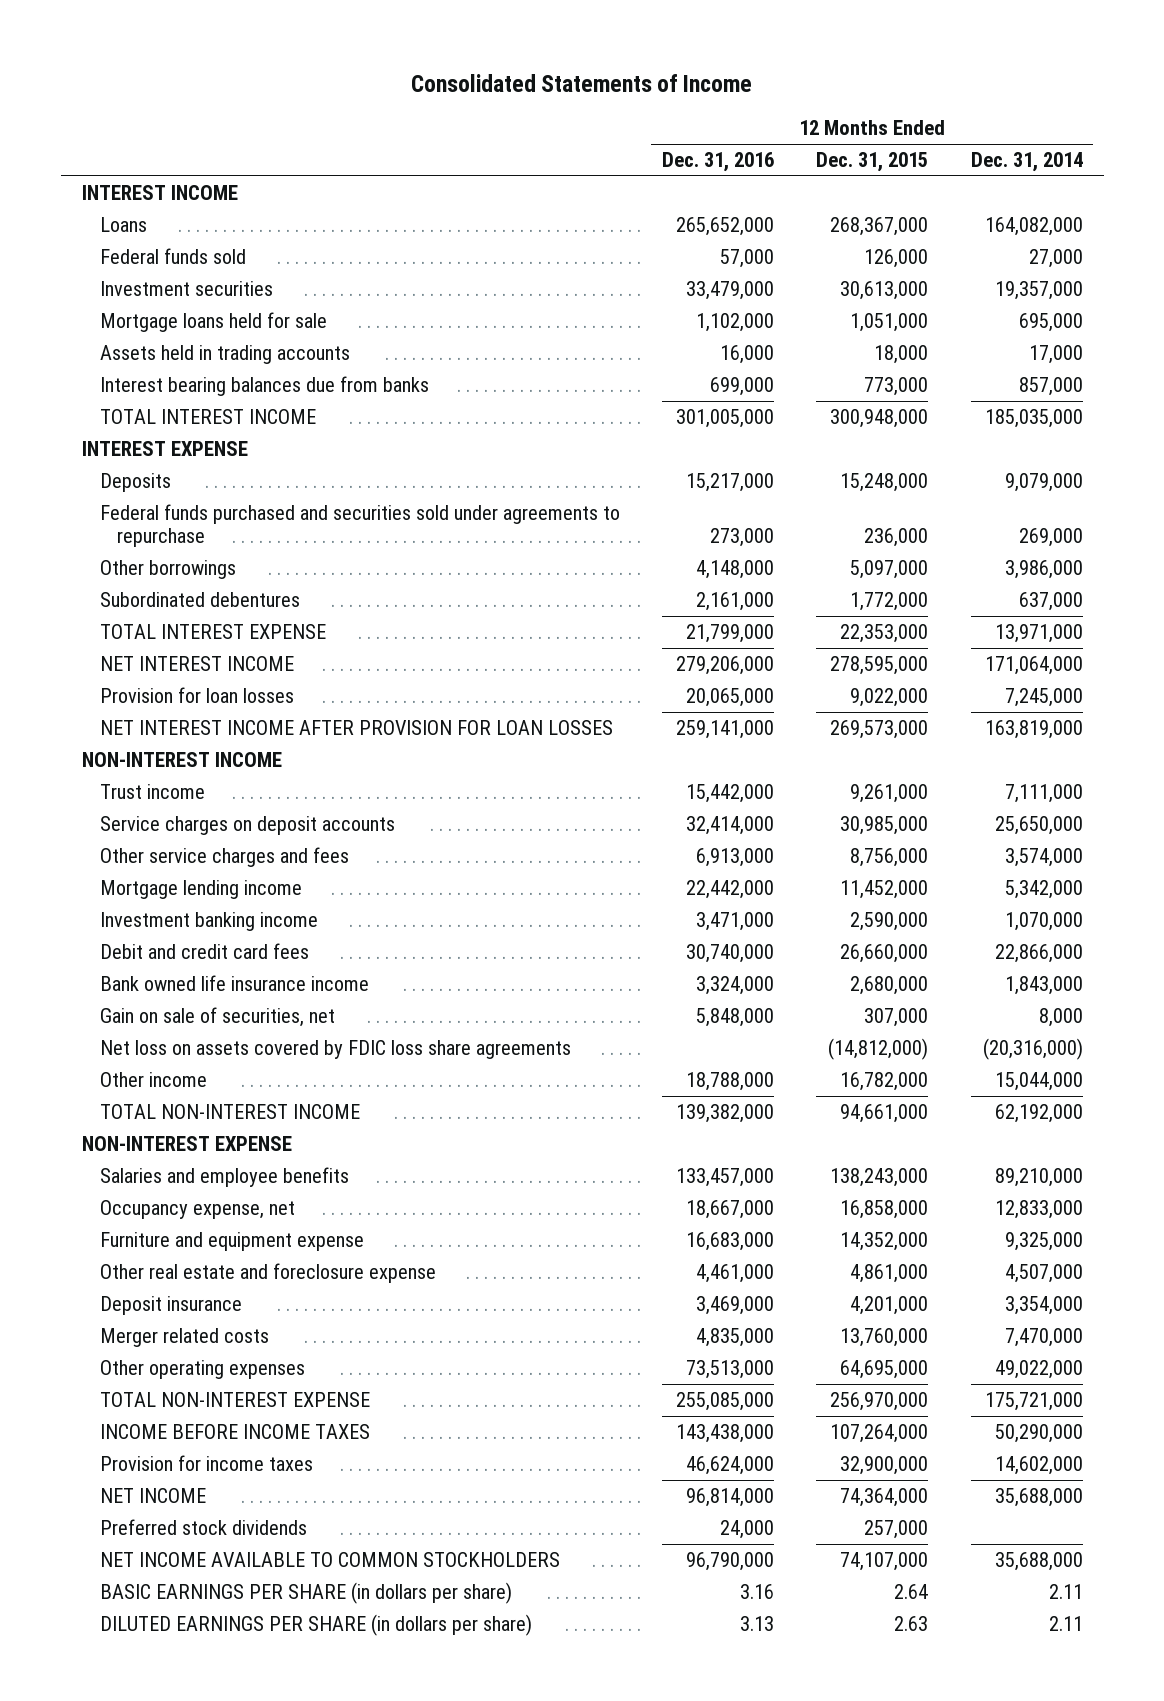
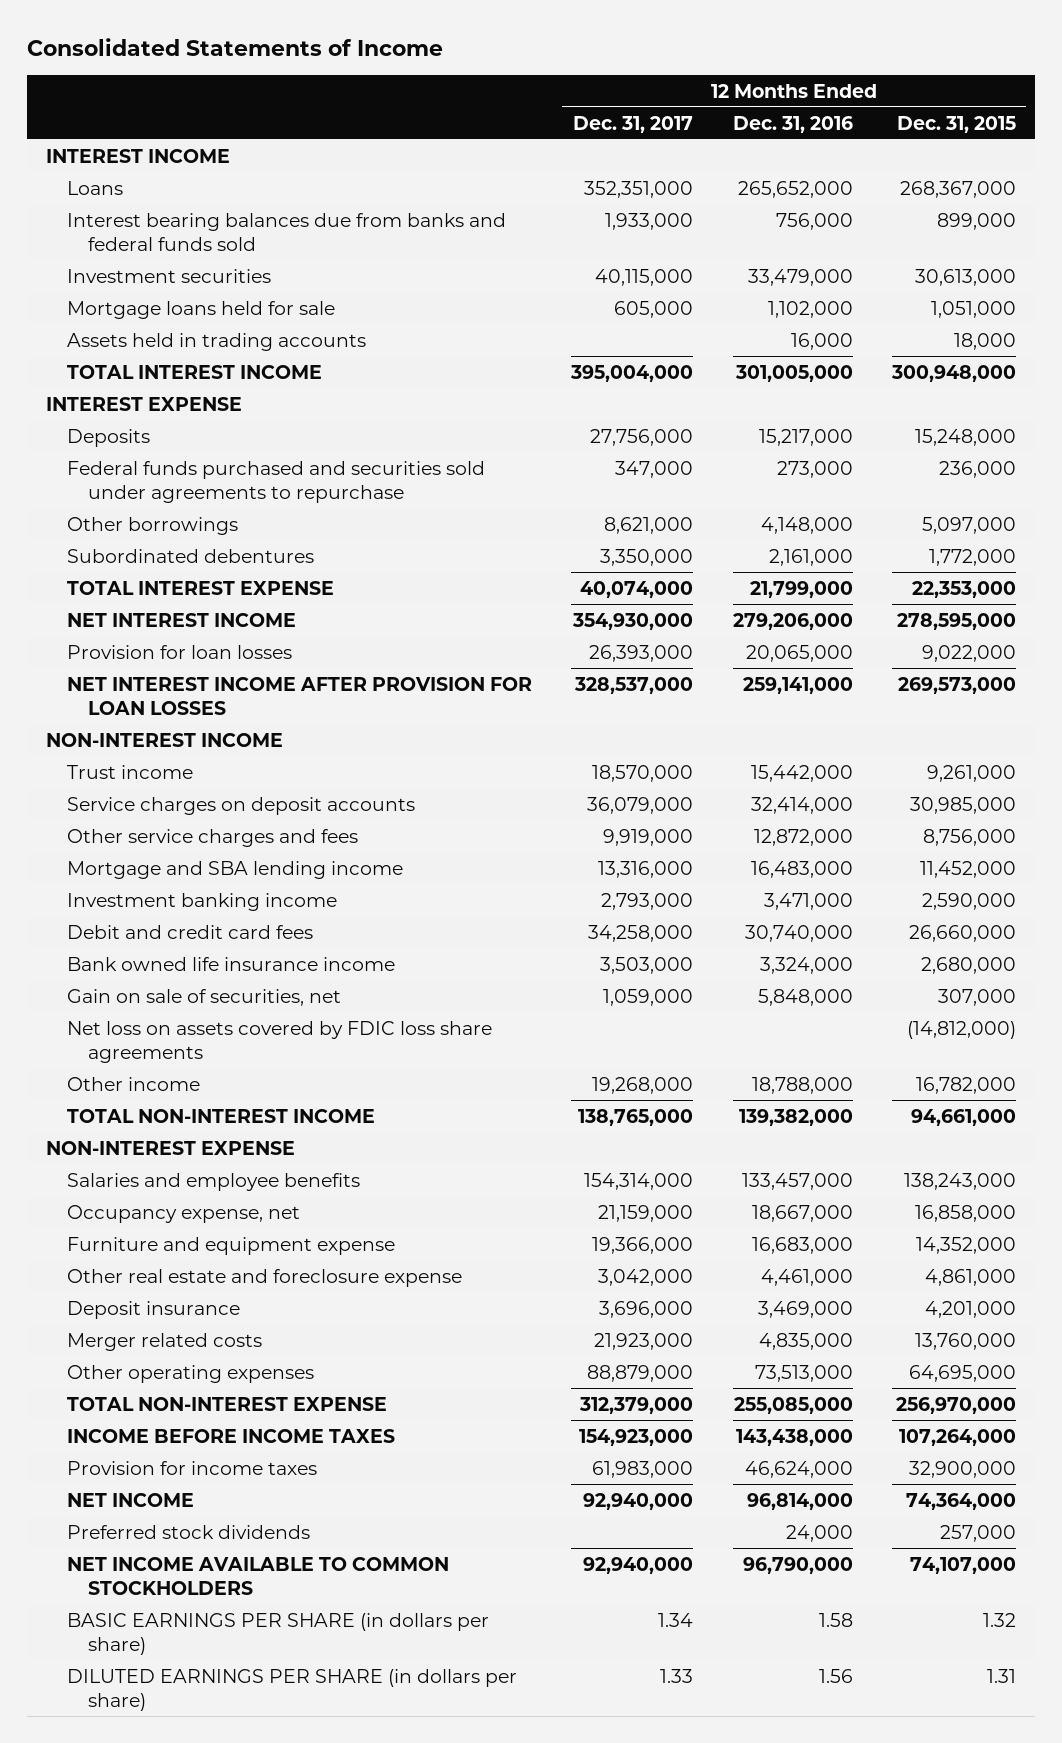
- | 12 Months Ended Dec. 31, 2016 | 12 Months Ended Dec. 31, 2015 | 12 Months Ended Dec. 31, 2014
+ | 12 Months Ended Dec. 31, 2017 | 12 Months Ended Dec. 31, 2016 | 12 Months Ended Dec. 31, 2015
- Federal funds sold | 57,000 | 126,000 | 27,000
+ Interest bearing balances due from banks and federal funds sold | 1,933,000 | 756,000 | 899,000
- Interest bearing balances due from banks | 699,000 | 773,000 | 857,000
- Other service charges and fees | 6,913,000 | 8,756,000 | 3,574,000
- Mortgage lending income | 22,442,000 | 11,452,000 | 5,342,000
+ Other service charges and fees | 9,919,000 | 12,872,000 | 8,756,000
+ Mortgage and SBA lending income | 13,316,000 | 16,483,000 | 11,452,000
- BASIC EARNINGS PER SHARE (in dollars per share) | 3.16 | 2.64 | 2.11
- DILUTED EARNINGS PER SHARE (in dollars per share) | 3.13 | 2.63 | 2.11
+ BASIC EARNINGS PER SHARE (in dollars per share) | 1.34 | 1.58 | 1.32
+ DILUTED EARNINGS PER SHARE (in dollars per share) | 1.33 | 1.56 | 1.31

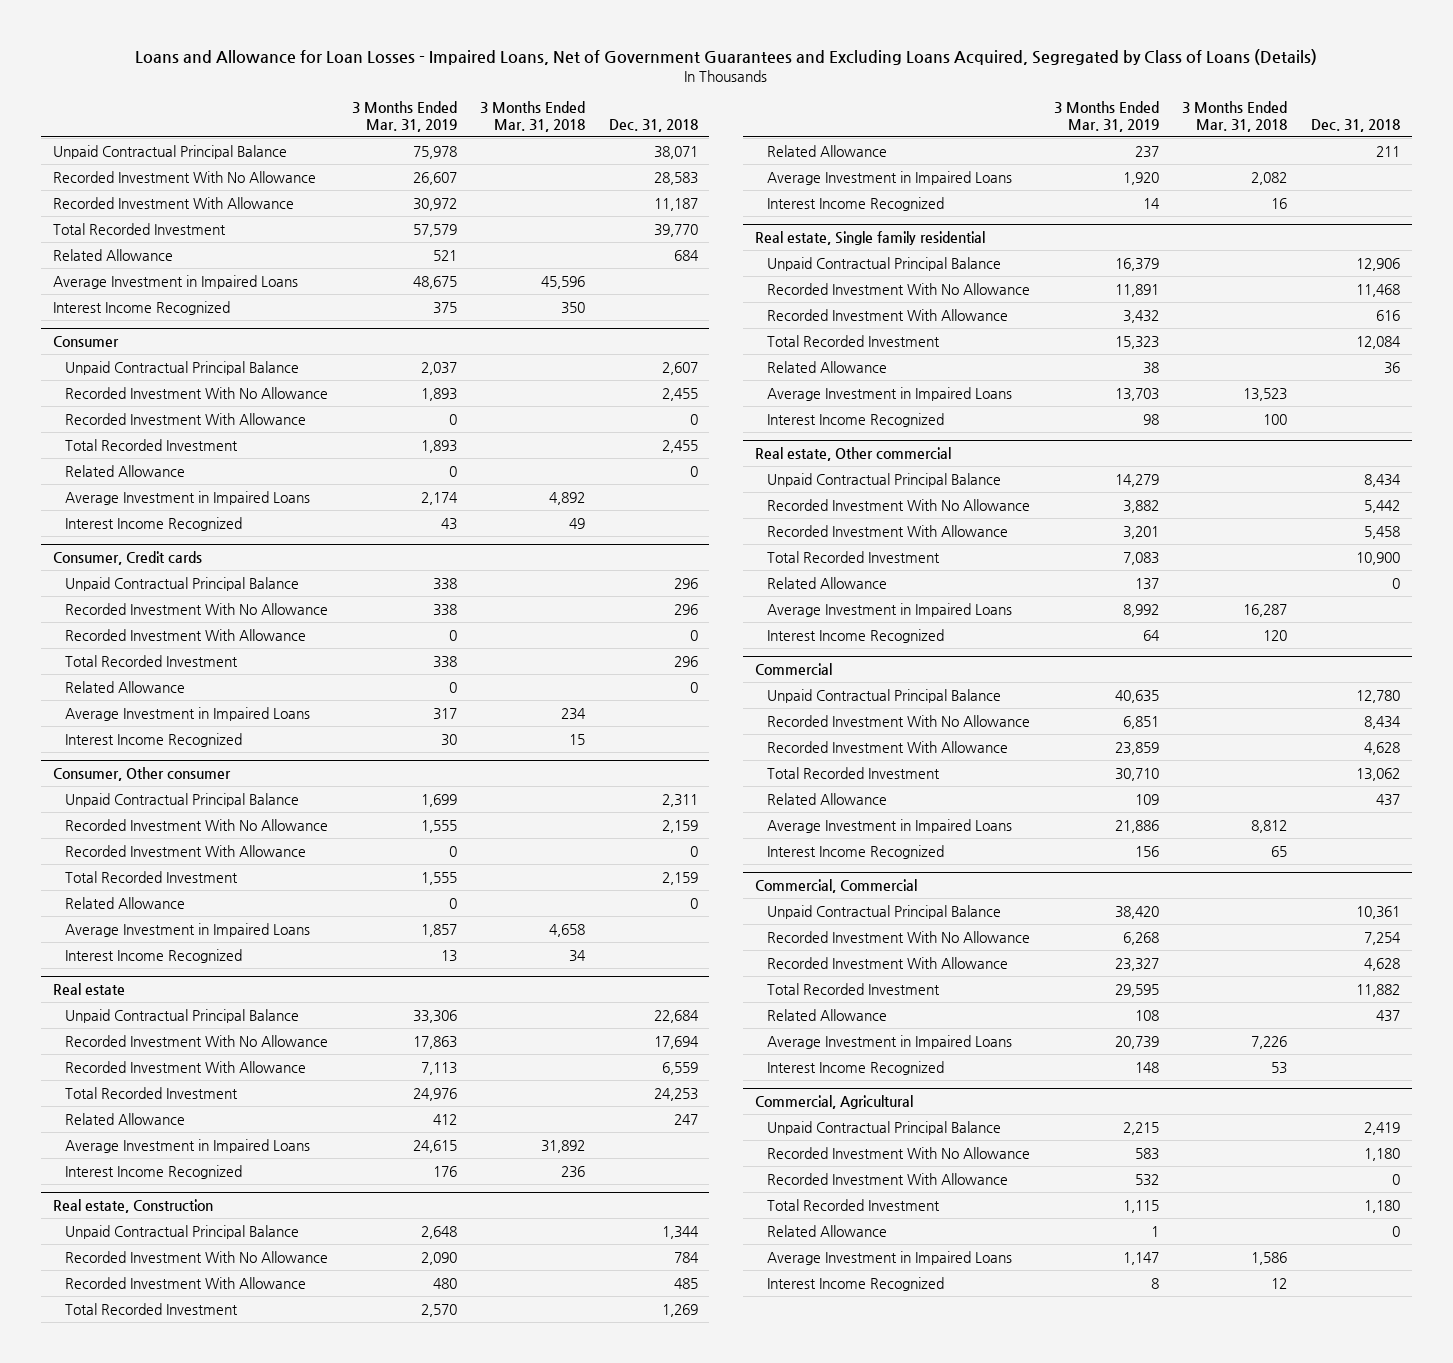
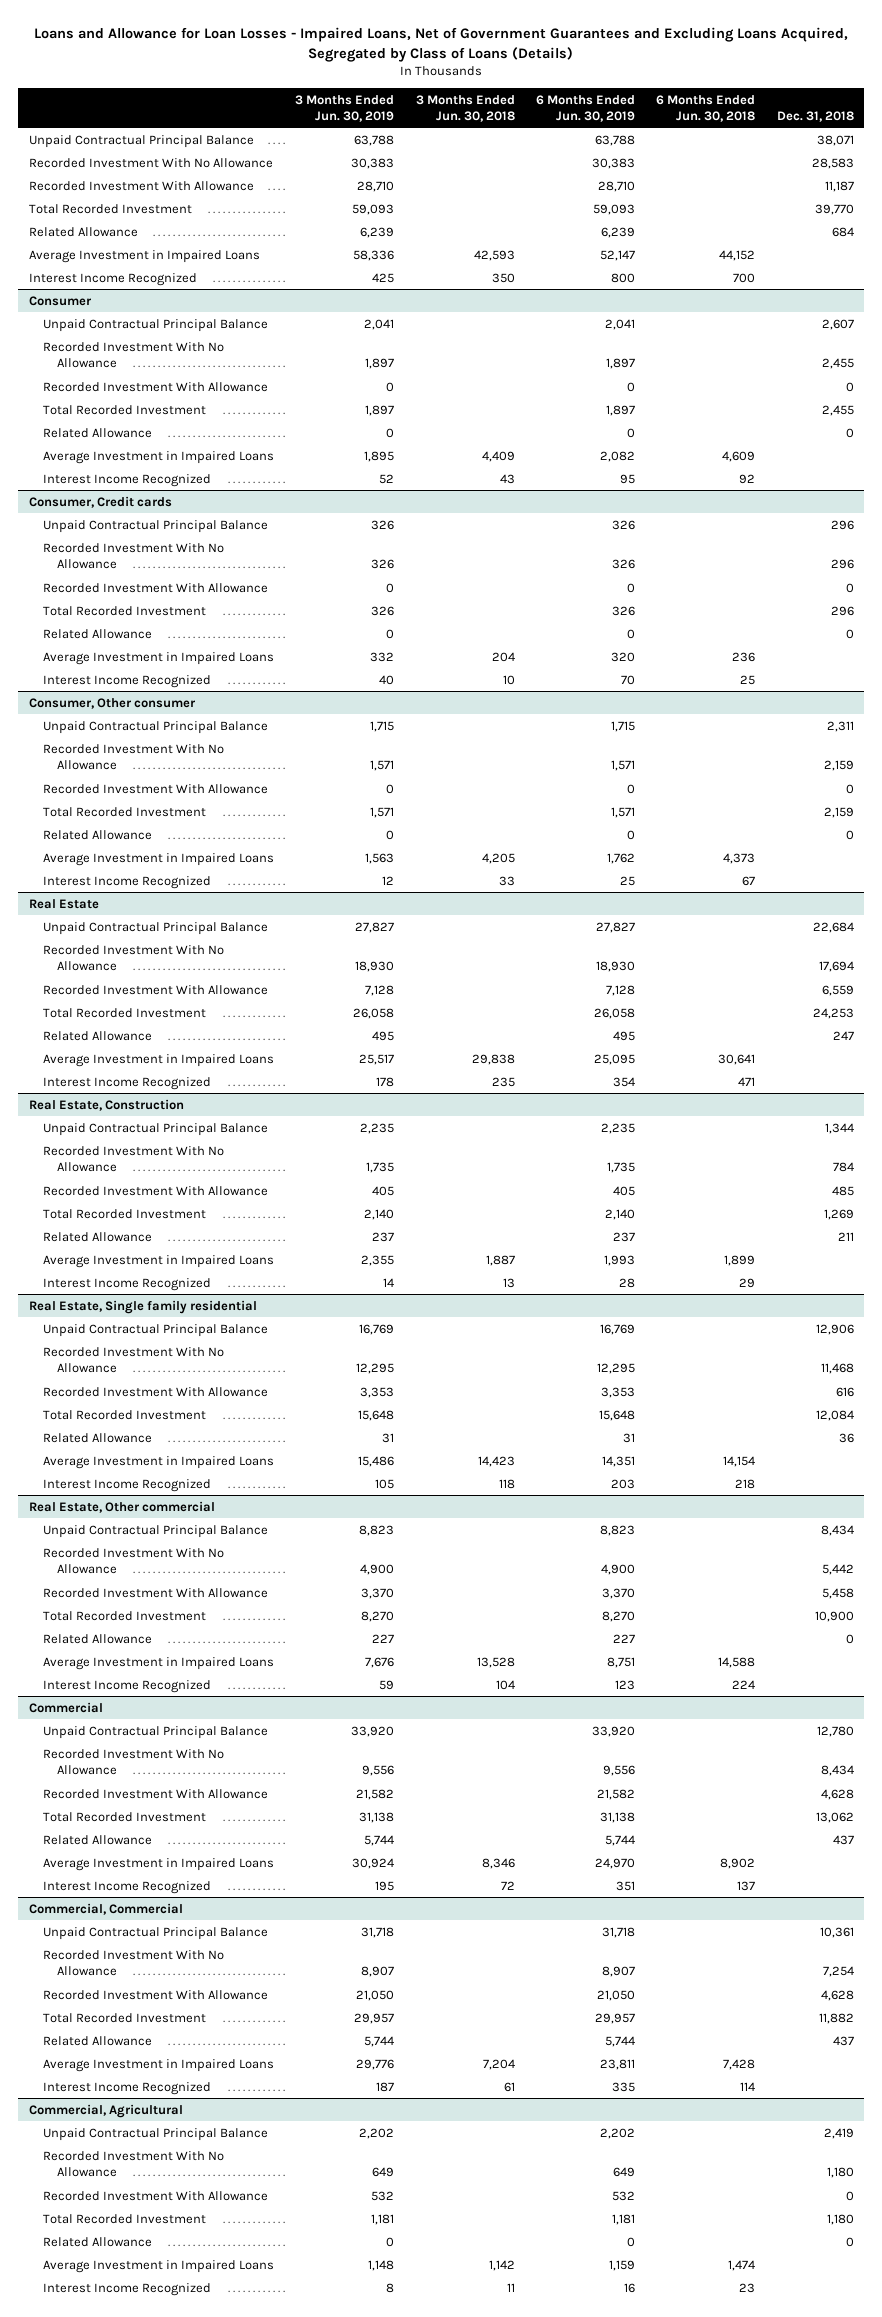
- | 3 Months Ended Mar. 31, 2019 | 3 Months Ended Mar. 31, 2018 | Dec. 31, 2018
+ | 3 Months Ended Jun. 30, 2019 | 3 Months Ended Jun. 30, 2018 | 6 Months Ended Jun. 30, 2019 | 6 Months Ended Jun. 30, 2018 | Dec. 31, 2018
- Real estate
+ Real Estate
- Real estate, Construction
+ Real Estate, Construction
- Real estate, Single family residential
+ Real Estate, Single family residential
- Real estate, Other commercial
+ Real Estate, Other commercial

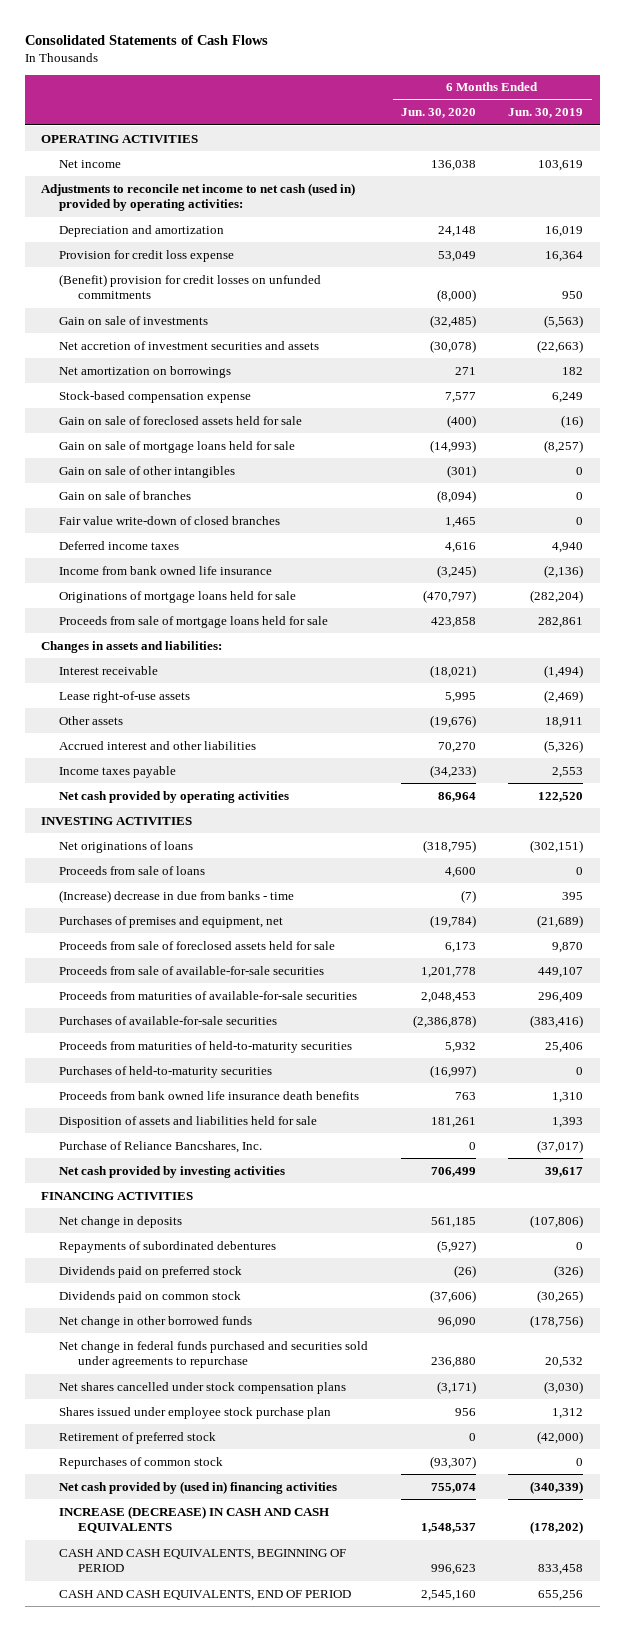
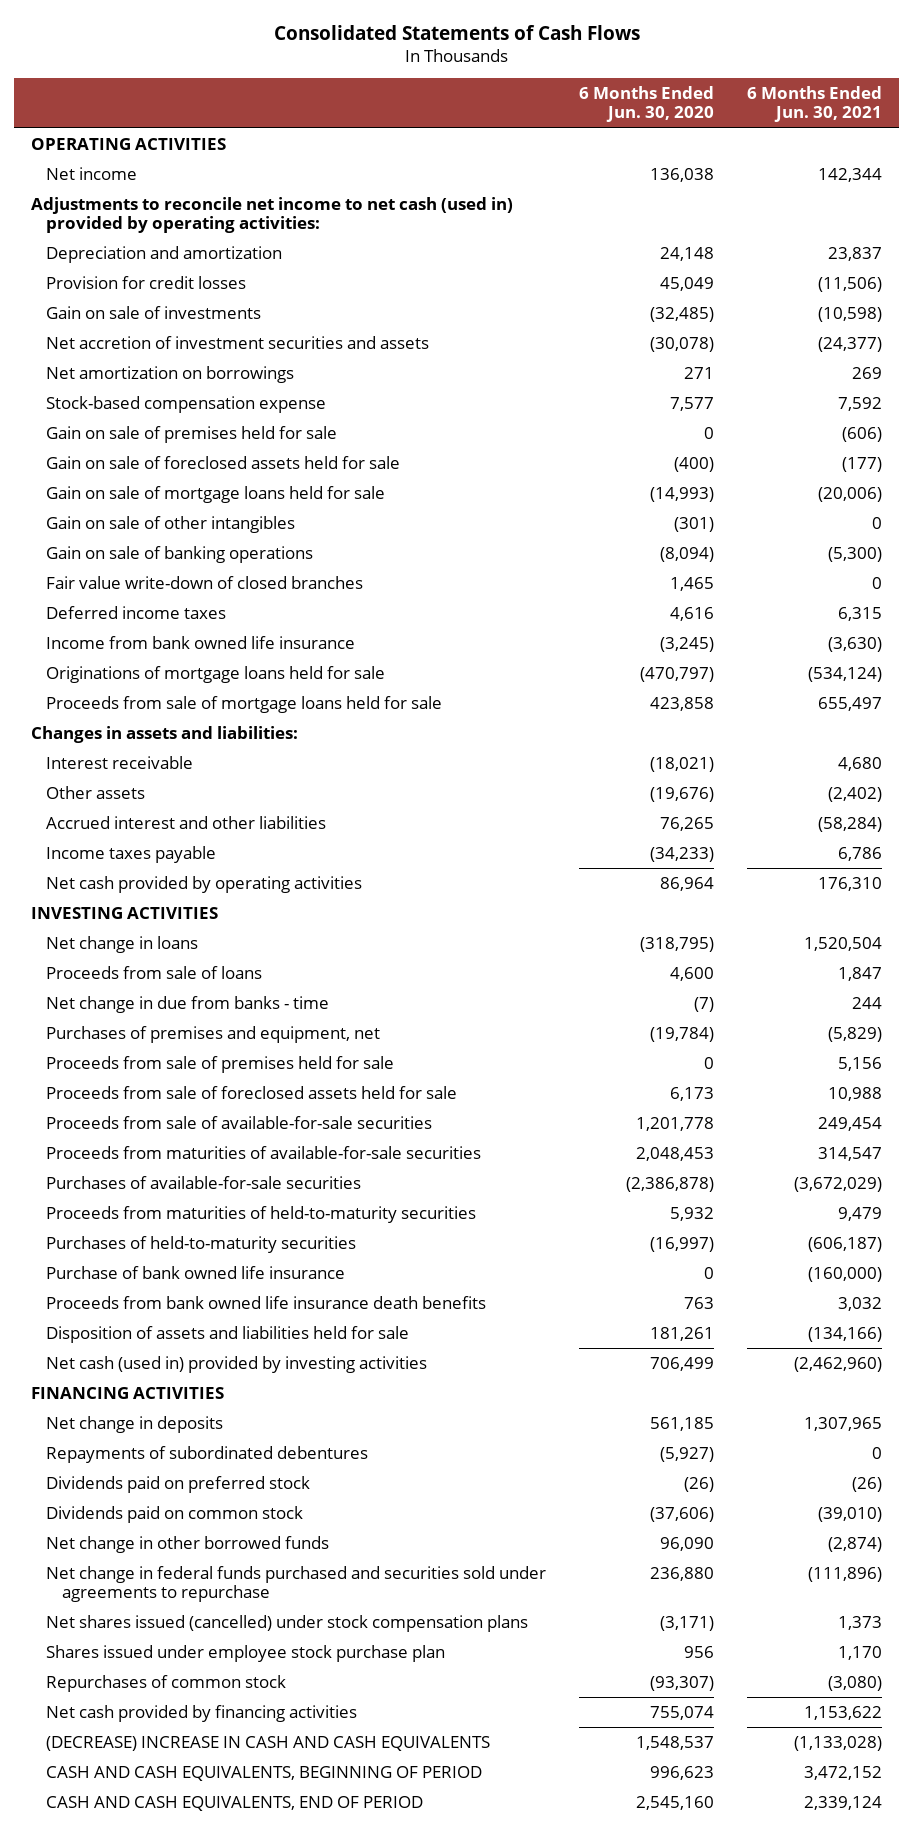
- | 6 Months Ended Jun. 30, 2020 | 6 Months Ended Jun. 30, 2019
+ | 6 Months Ended Jun. 30, 2020 | 6 Months Ended Jun. 30, 2021
- Provision for credit loss expense | 53,049 | 16,364
- (Benefit) provision for credit losses on unfunded commitments | (8,000) | 950
+ Provision for credit losses | 45,049 | (11,506)
+ Gain on sale of premises held for sale | 0 | (606)
- Gain on sale of branches | (8,094) | 0
+ Gain on sale of banking operations | (8,094) | (5,300)
- Lease right-of-use assets | 5,995 | (2,469)
- Accrued interest and other liabilities | 70,270 | (5,326)
+ Accrued interest and other liabilities | 76,265 | (58,284)
- Net originations of loans | (318,795) | (302,151)
+ Net change in loans | (318,795) | 1,520,504
- (Increase) decrease in due from banks - time | (7) | 395
+ Net change in due from banks - time | (7) | 244
+ Proceeds from sale of premises held for sale | 0 | 5,156
+ Purchase of bank owned life insurance | 0 | (160,000)
- Purchase of Reliance Bancshares, Inc. | 0 | (37,017)
- Net cash provided by investing activities | 706,499 | 39,617
+ Net cash (used in) provided by investing activities | 706,499 | (2,462,960)
- Net shares cancelled under stock compensation plans | (3,171) | (3,030)
+ Net shares issued (cancelled) under stock compensation plans | (3,171) | 1,373
- Retirement of preferred stock | 0 | (42,000)
- Net cash provided by (used in) financing activities | 755,074 | (340,339)
- INCREASE (DECREASE) IN CASH AND CASH EQUIVALENTS | 1,548,537 | (178,202)
+ Net cash provided by financing activities | 755,074 | 1,153,622
+ (DECREASE) INCREASE IN CASH AND CASH EQUIVALENTS | 1,548,537 | (1,133,028)

